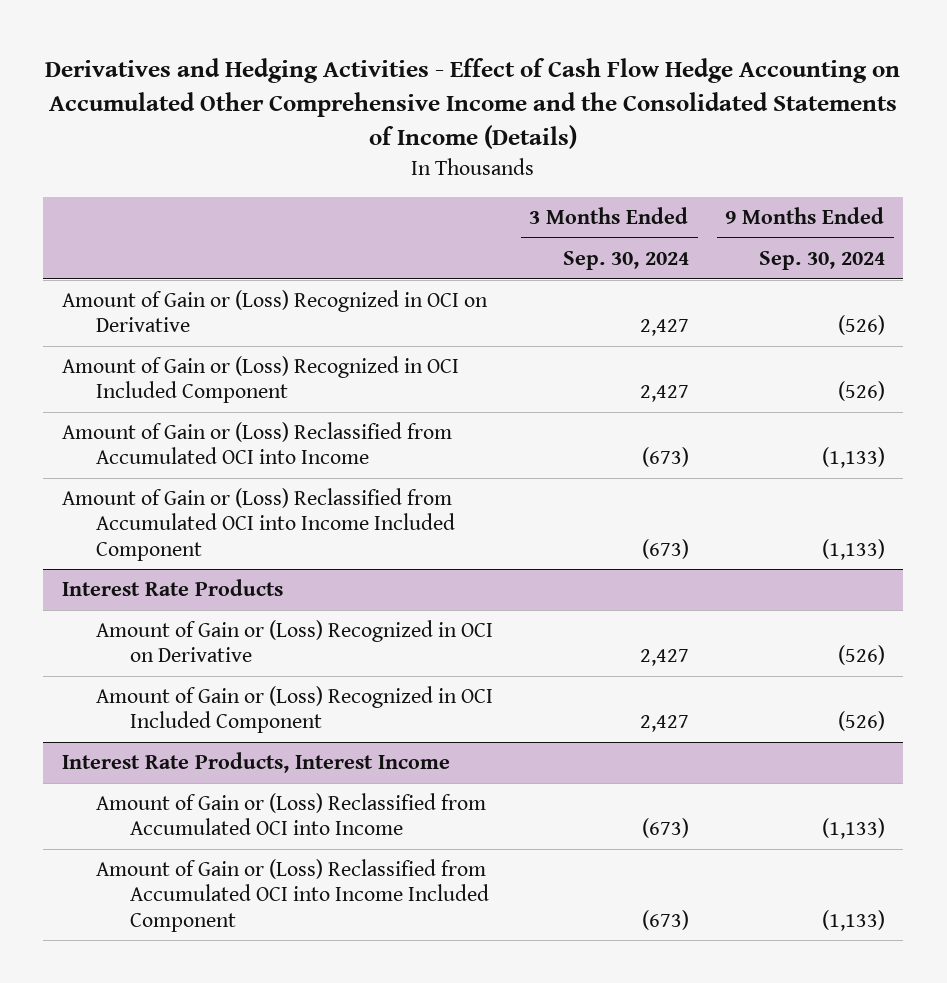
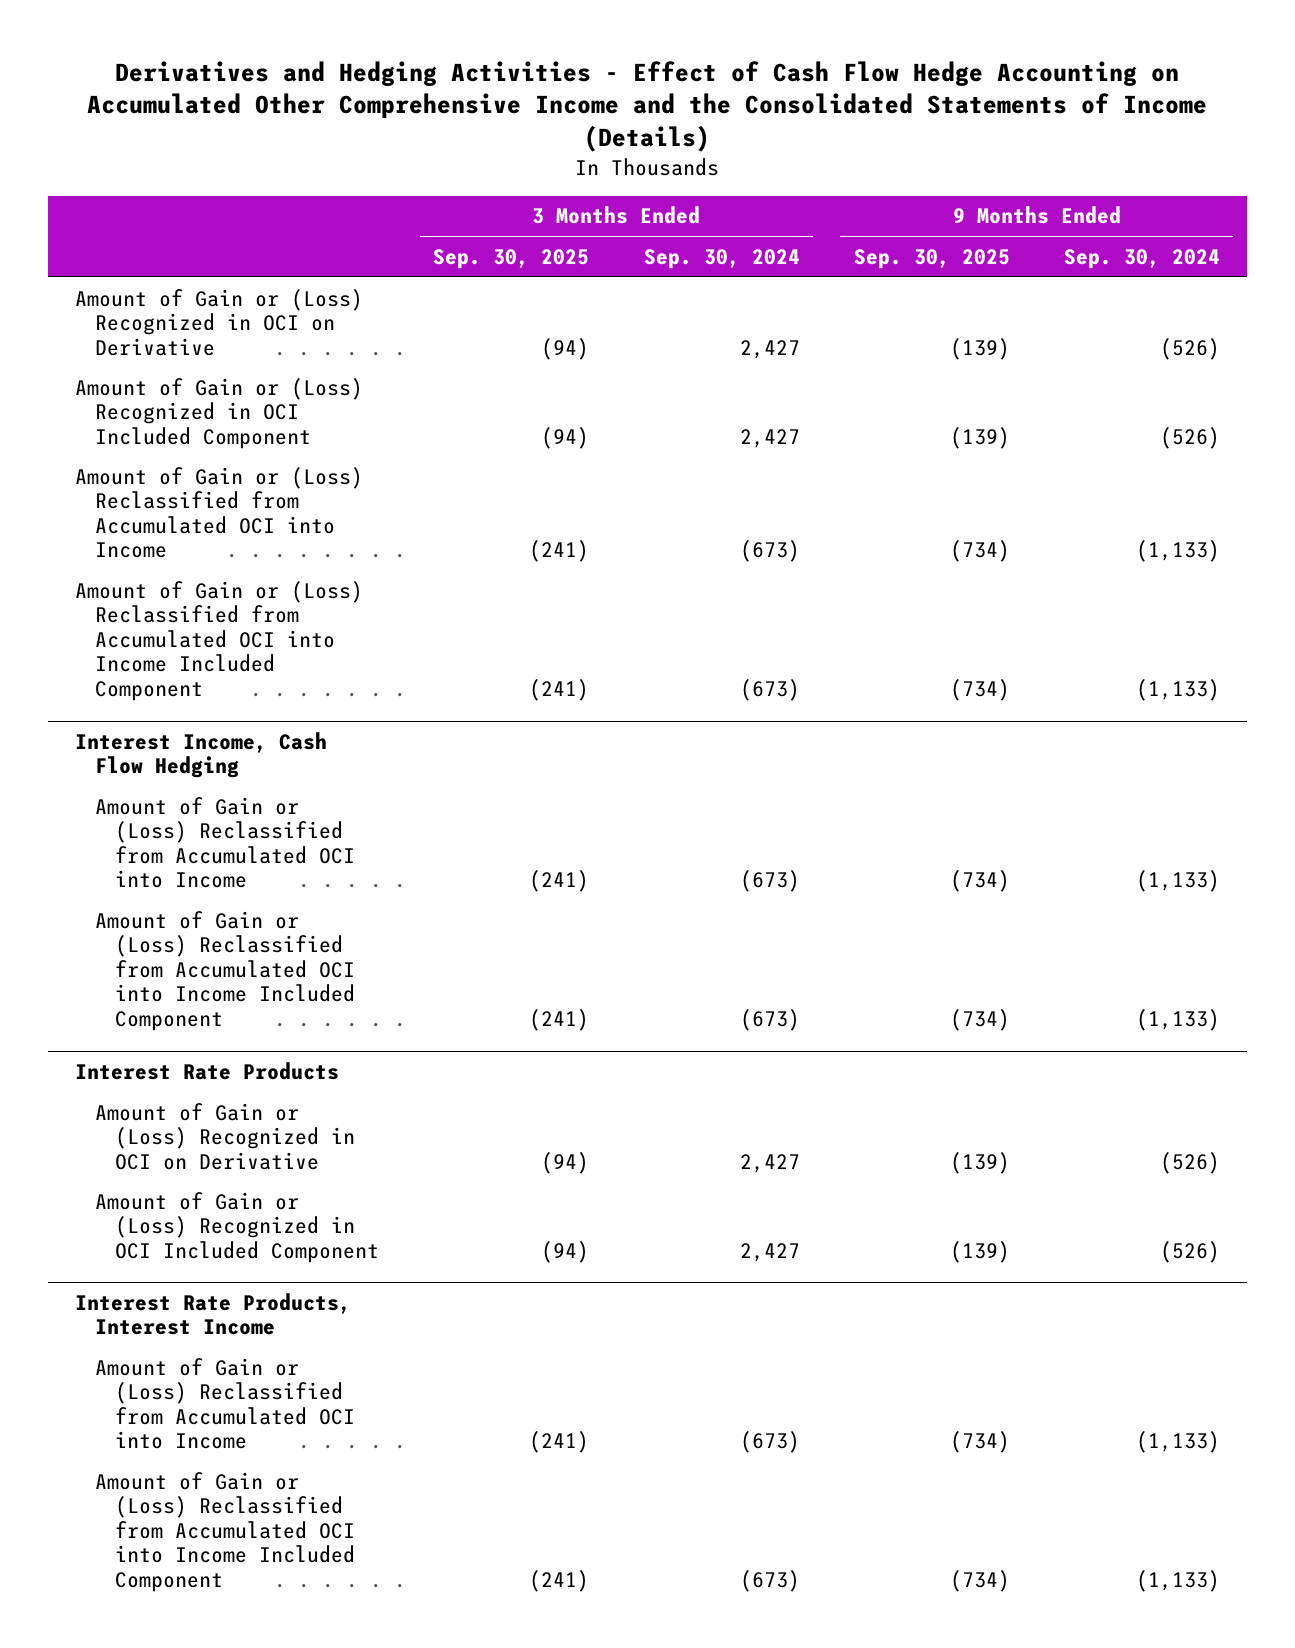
- | 3 Months Ended Sep. 30, 2024 | 9 Months Ended Sep. 30, 2024
+ | 3 Months Ended Sep. 30, 2025 | 3 Months Ended Sep. 30, 2024 | 9 Months Ended Sep. 30, 2025 | 9 Months Ended Sep. 30, 2024
+ Interest Income, Cash Flow Hedging
+ Amount of Gain or (Loss) Reclassified from Accumulated OCI into Income | (241) | (673) | (734) | (1,133)
+ Amount of Gain or (Loss) Reclassified from Accumulated OCI into Income Included Component | (241) | (673) | (734) | (1,133)

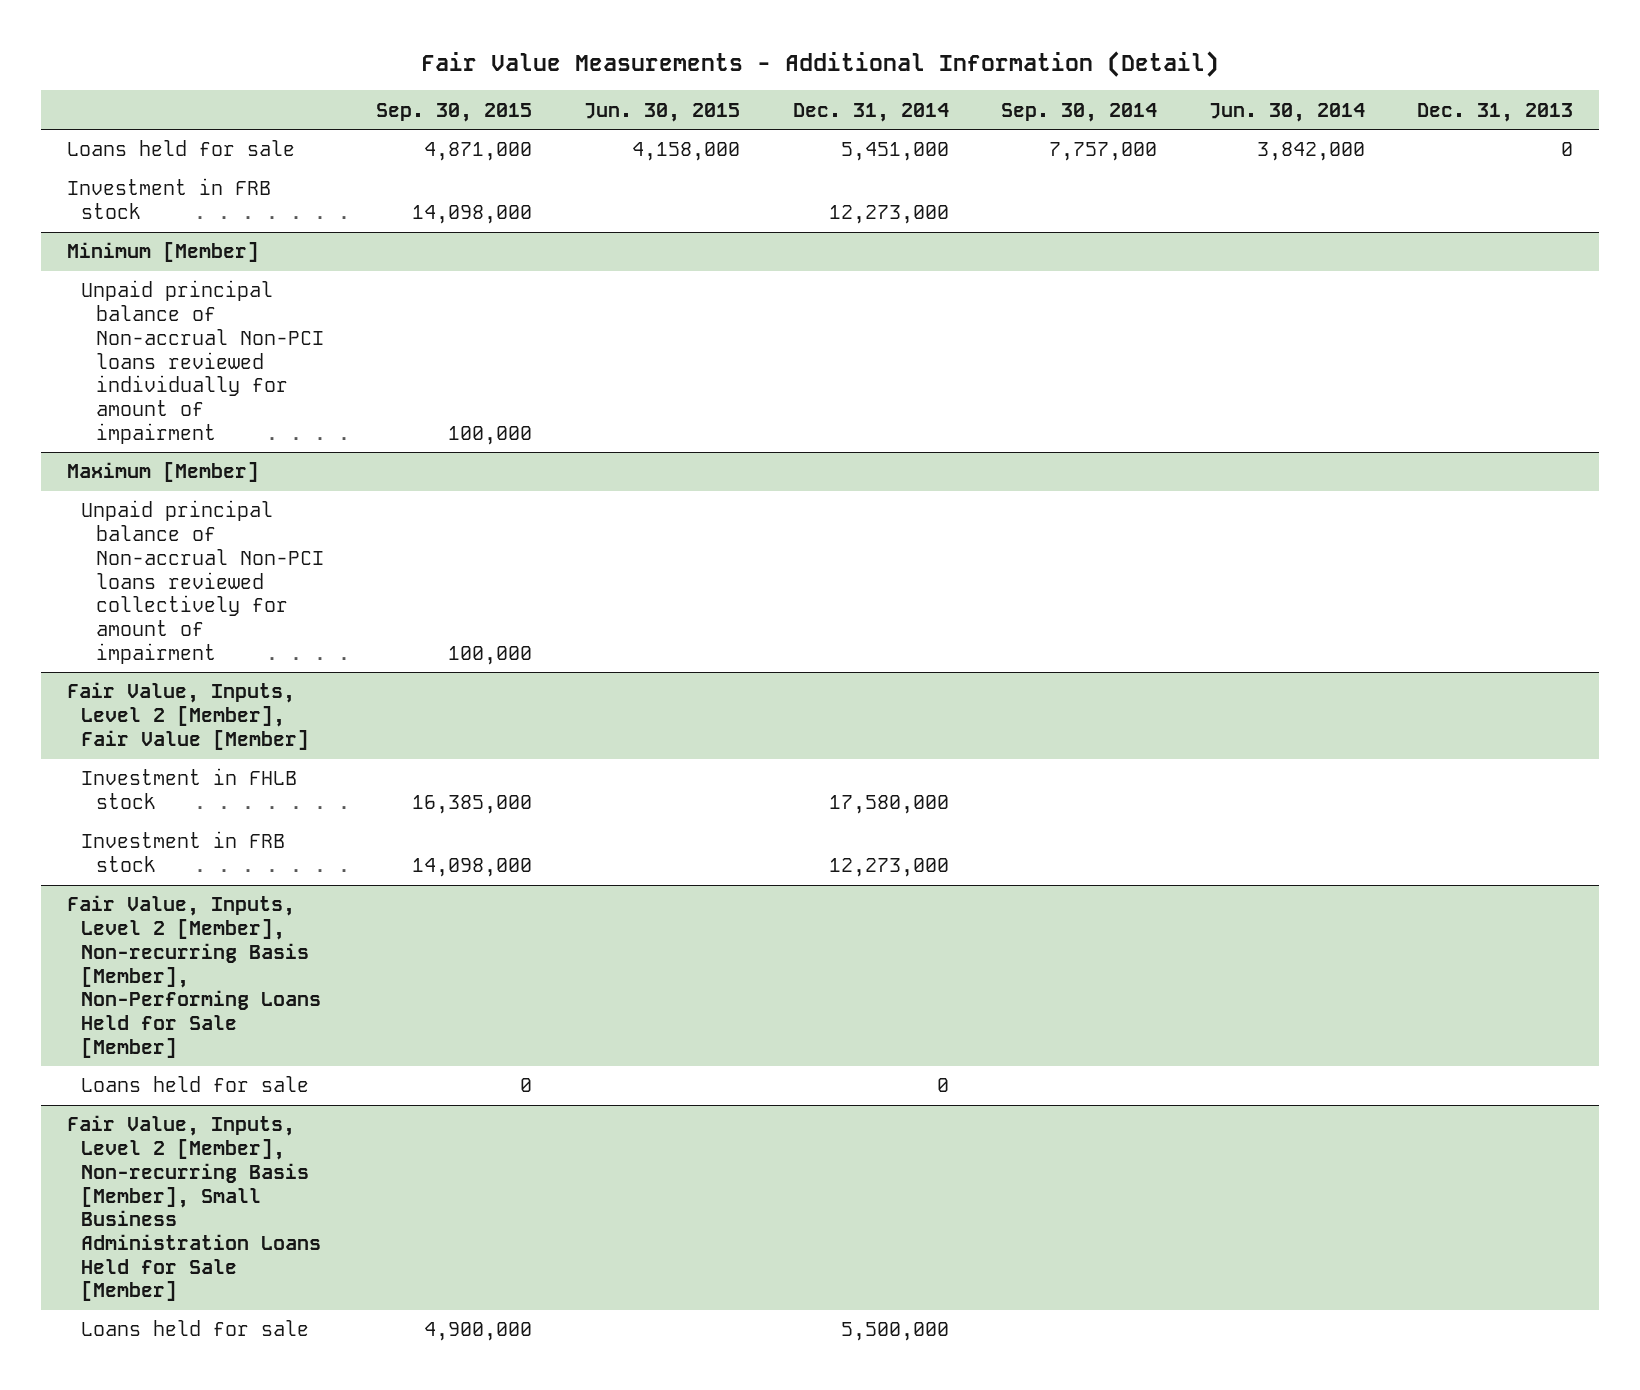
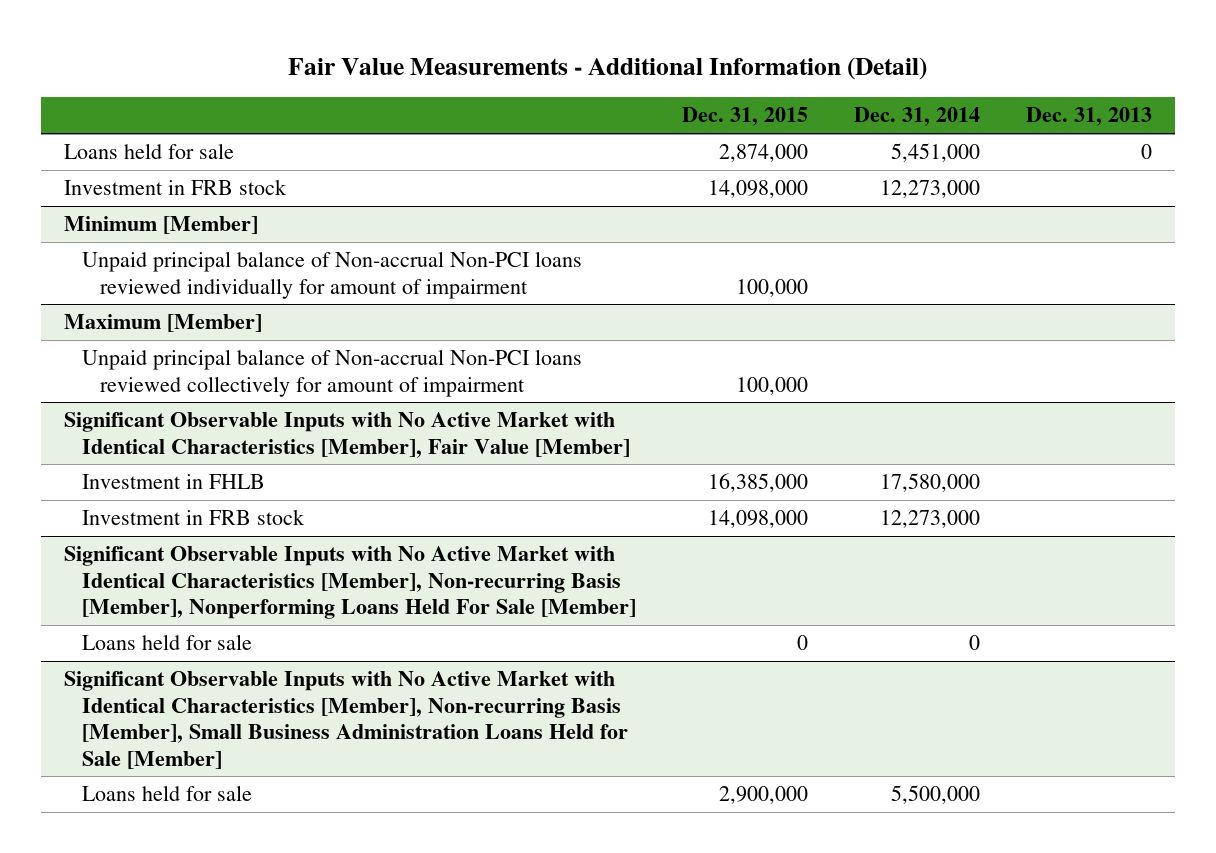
- | Sep. 30, 2015 | Jun. 30, 2015 | Dec. 31, 2014 | Sep. 30, 2014 | Jun. 30, 2014 | Dec. 31, 2013
+ | Dec. 31, 2015 | Dec. 31, 2014 | Dec. 31, 2013
- Fair Value, Inputs, Level 2 [Member], Fair Value [Member]
- Investment in FHLB stock | 16,385,000 | | 17,580,000 | | |
+ Significant Observable Inputs with No Active Market with Identical Characteristics [Member], Fair Value [Member]
+ Investment in FHLB | 16,385,000 | 17,580,000 |
- Fair Value, Inputs, Level 2 [Member], Non-recurring Basis [Member], Non-Performing Loans Held for Sale [Member]
+ Significant Observable Inputs with No Active Market with Identical Characteristics [Member], Non-recurring Basis [Member], Nonperforming Loans Held For Sale [Member]
- Fair Value, Inputs, Level 2 [Member], Non-recurring Basis [Member], Small Business Administration Loans Held for Sale [Member]
+ Significant Observable Inputs with No Active Market with Identical Characteristics [Member], Non-recurring Basis [Member], Small Business Administration Loans Held for Sale [Member]

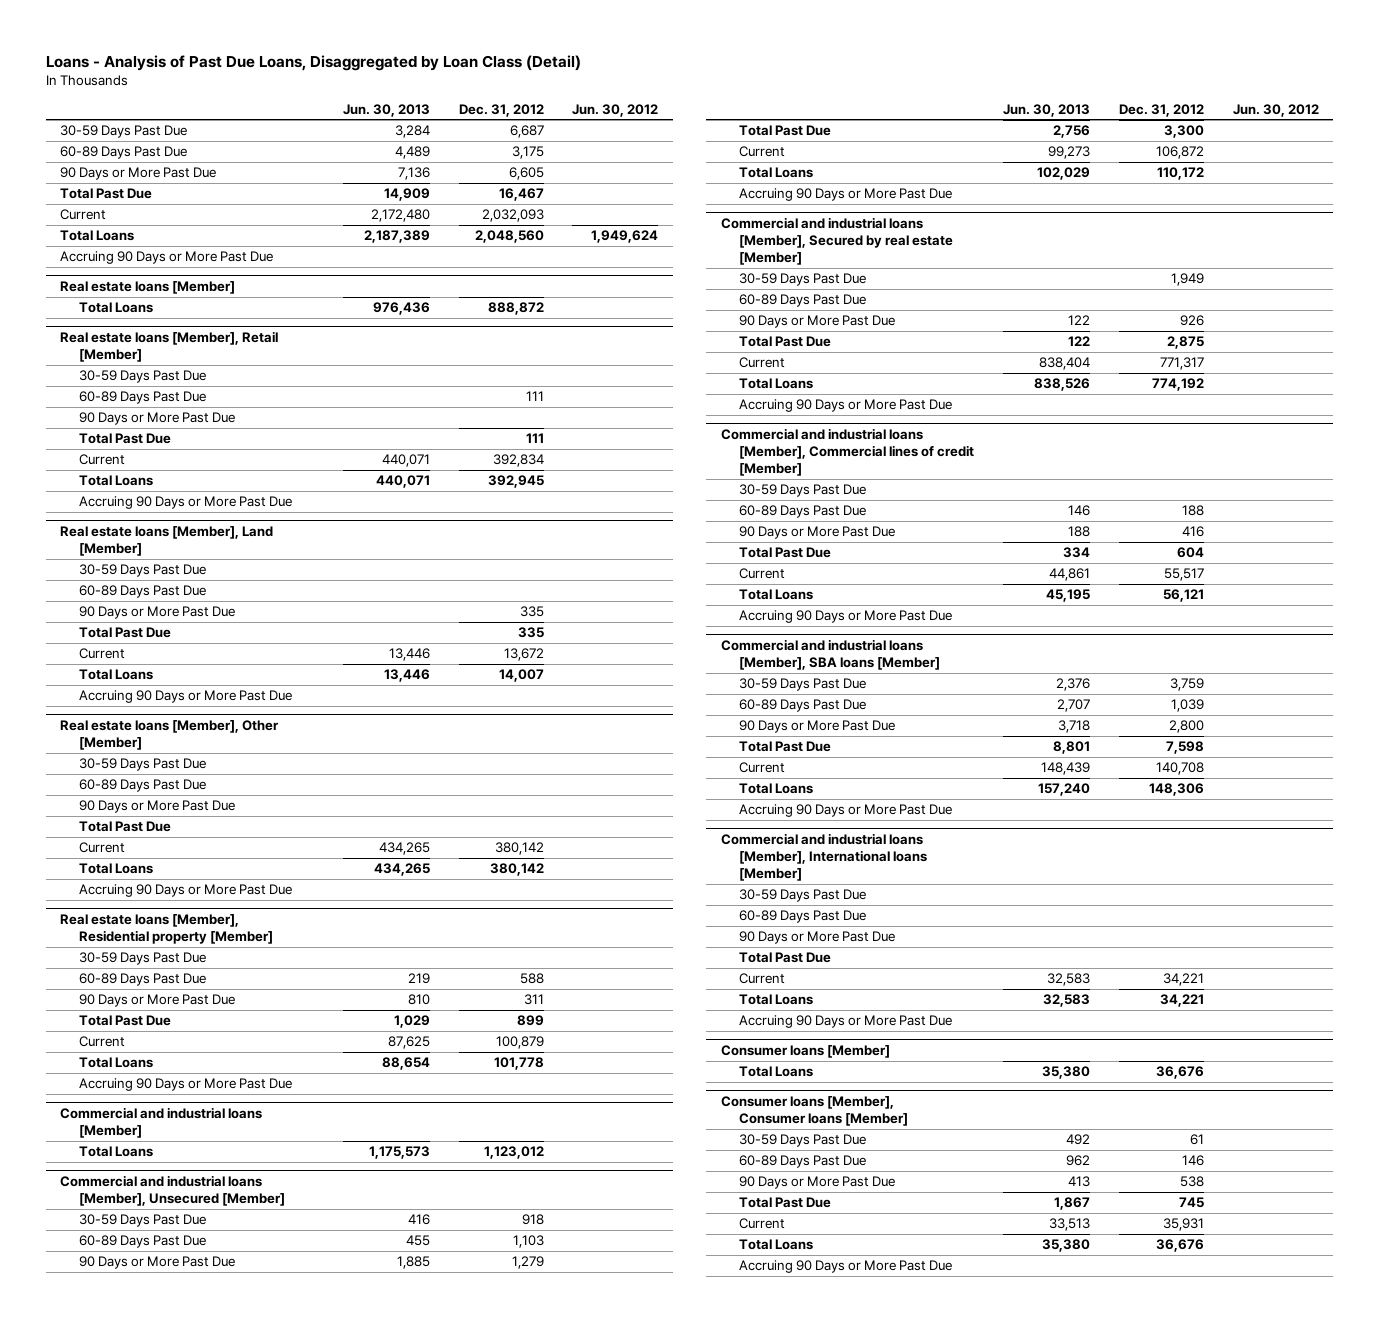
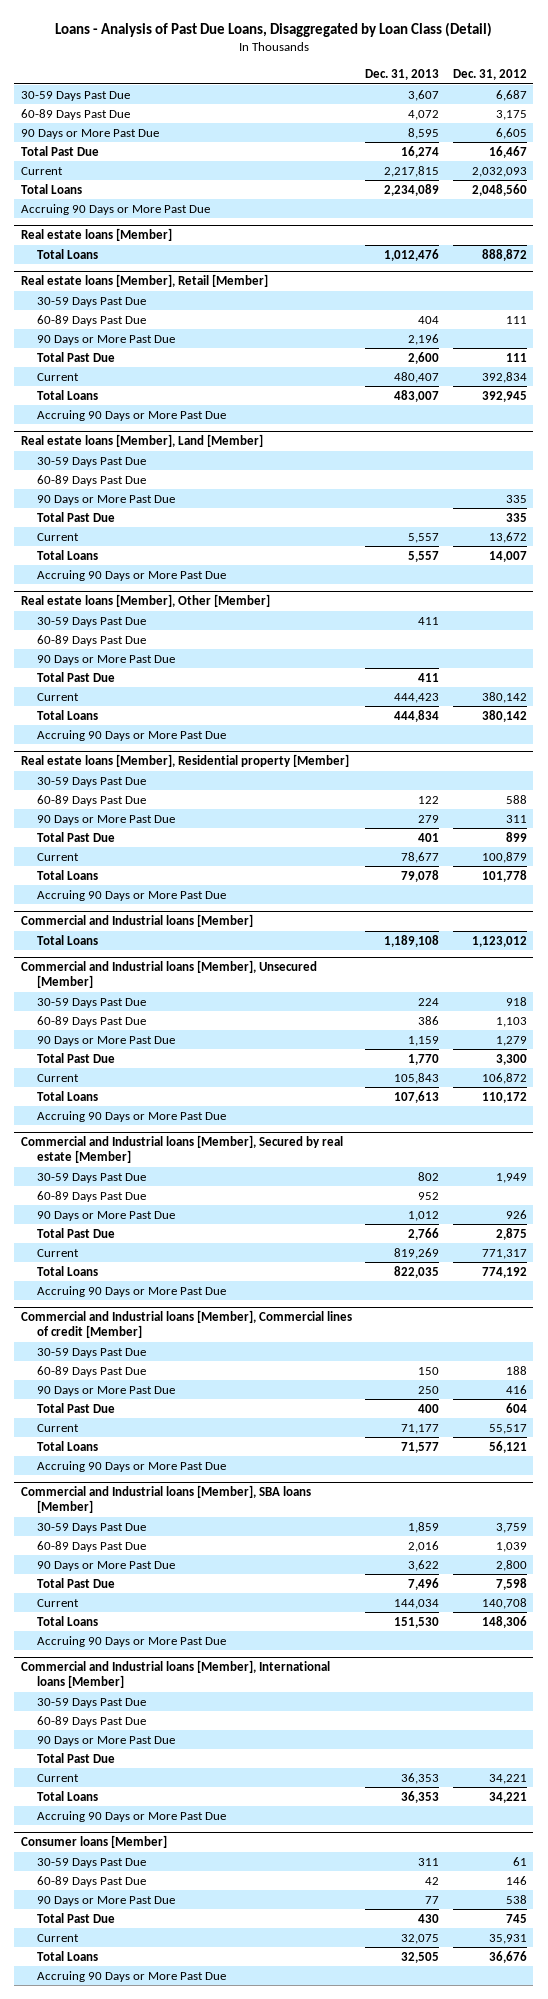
- | Jun. 30, 2013 | Dec. 31, 2012 | Jun. 30, 2012
+ | Dec. 31, 2013 | Dec. 31, 2012
- Commercial and industrial loans [Member]
+ Commercial and Industrial loans [Member]
- Commercial and industrial loans [Member], Unsecured [Member]
+ Commercial and Industrial loans [Member], Unsecured [Member]
- Commercial and industrial loans [Member], Secured by real estate [Member]
+ Commercial and Industrial loans [Member], Secured by real estate [Member]
- Commercial and industrial loans [Member], Commercial lines of credit [Member]
+ Commercial and Industrial loans [Member], Commercial lines of credit [Member]
- Commercial and industrial loans [Member], SBA loans [Member]
+ Commercial and Industrial loans [Member], SBA loans [Member]
- Commercial and industrial loans [Member], International loans [Member]
+ Commercial and Industrial loans [Member], International loans [Member]
@ Consumer loans [Member]
- Total Loans | 35,380 | 36,676 |
- Consumer loans [Member], Consumer loans [Member]

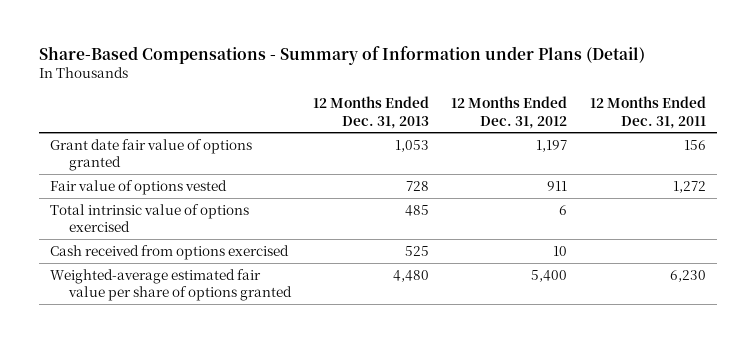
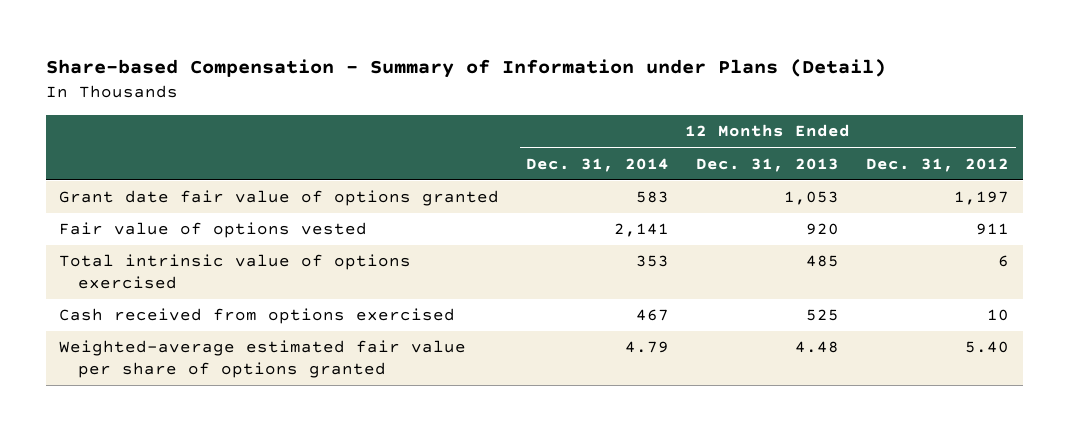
- Share-Based Compensations - Summary of Information under Plans (Detail)
+ Share-based Compensation - Summary of Information under Plans (Detail)
- | 12 Months Ended Dec. 31, 2013 | 12 Months Ended Dec. 31, 2012 | 12 Months Ended Dec. 31, 2011
+ | 12 Months Ended Dec. 31, 2014 | 12 Months Ended Dec. 31, 2013 | 12 Months Ended Dec. 31, 2012
- Fair value of options vested | 728 | 911 | 1,272
+ Fair value of options vested | 2,141 | 920 | 911
- Weighted-average estimated fair value per share of options granted | 4,480 | 5,400 | 6,230
+ Weighted-average estimated fair value per share of options granted | 4.79 | 4.48 | 5.40

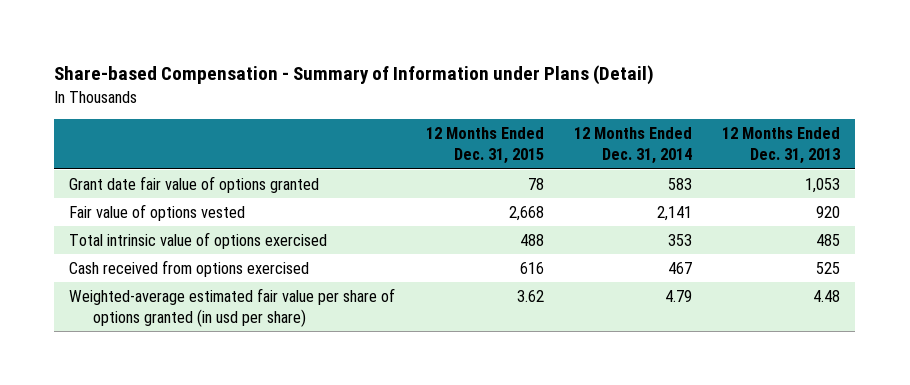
- | 12 Months Ended Dec. 31, 2014 | 12 Months Ended Dec. 31, 2013 | 12 Months Ended Dec. 31, 2012
+ | 12 Months Ended Dec. 31, 2015 | 12 Months Ended Dec. 31, 2014 | 12 Months Ended Dec. 31, 2013
- Weighted-average estimated fair value per share of options granted | 4.79 | 4.48 | 5.40
+ Weighted-average estimated fair value per share of options granted (in usd per share) | 3.62 | 4.79 | 4.48

